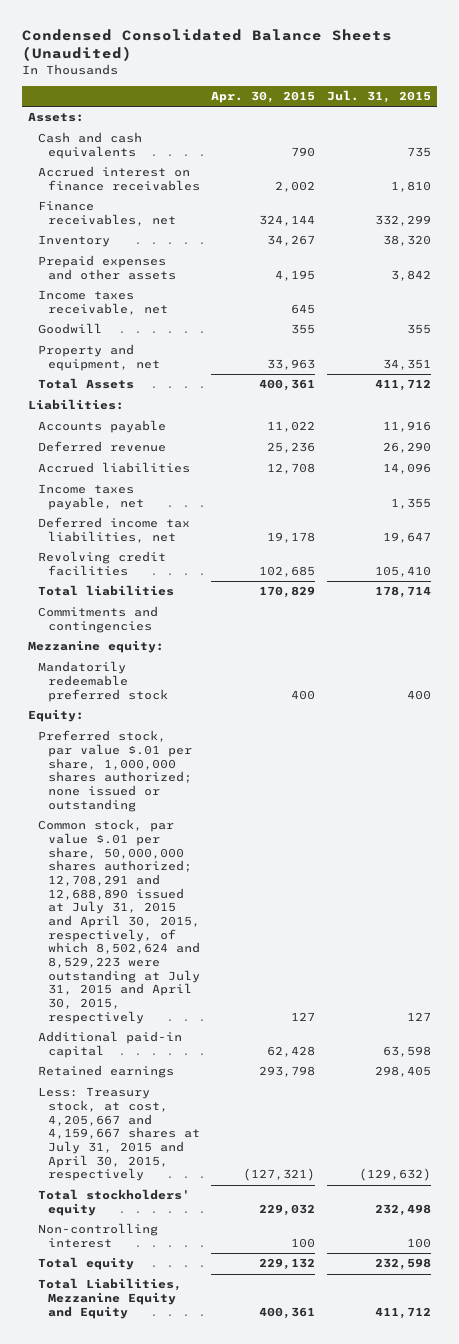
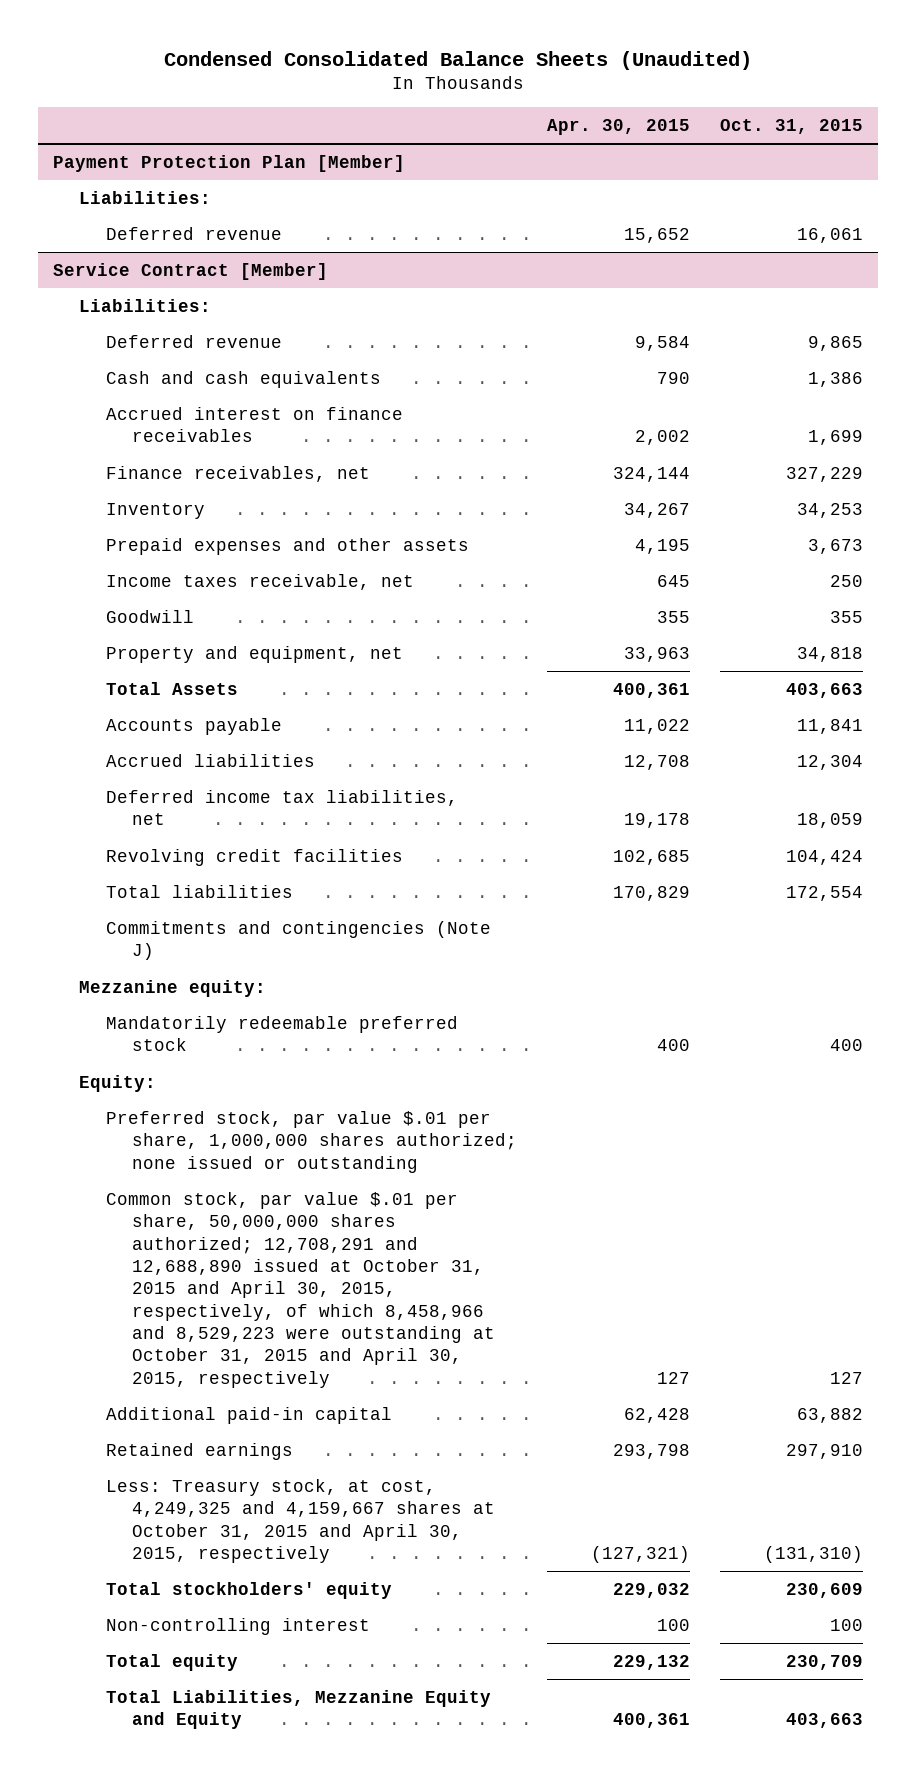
- | Apr. 30, 2015 | Jul. 31, 2015
+ | Apr. 30, 2015 | Oct. 31, 2015
- Assets:
+ Payment Protection Plan [Member]
+ Liabilities:
+ Deferred revenue | 15,652 | 16,061
+ Service Contract [Member]
+ Liabilities:
+ Deferred revenue | 9,584 | 9,865
- Liabilities:
- Deferred revenue | 25,236 | 26,290
- Income taxes payable, net | | 1,355
- Commitments and contingencies
+ Commitments and contingencies (Note J)
- Common stock, par value $.01 per share, 50,000,000 shares authorized; 12,708,291 and 12,688,890 issued at July 31, 2015 and April 30, 2015, respectively, of which 8,502,624 and 8,529,223 were outstanding at July 31, 2015 and April 30, 2015, respectively | 127 | 127
+ Common stock, par value $.01 per share, 50,000,000 shares authorized; 12,708,291 and 12,688,890 issued at October 31, 2015 and April 30, 2015, respectively, of which 8,458,966 and 8,529,223 were outstanding at October 31, 2015 and April 30, 2015, respectively | 127 | 127
- Less: Treasury stock, at cost, 4,205,667 and 4,159,667 shares at July 31, 2015 and April 30, 2015, respectively | (127,321) | (129,632)
+ Less: Treasury stock, at cost, 4,249,325 and 4,159,667 shares at October 31, 2015 and April 30, 2015, respectively | (127,321) | (131,310)

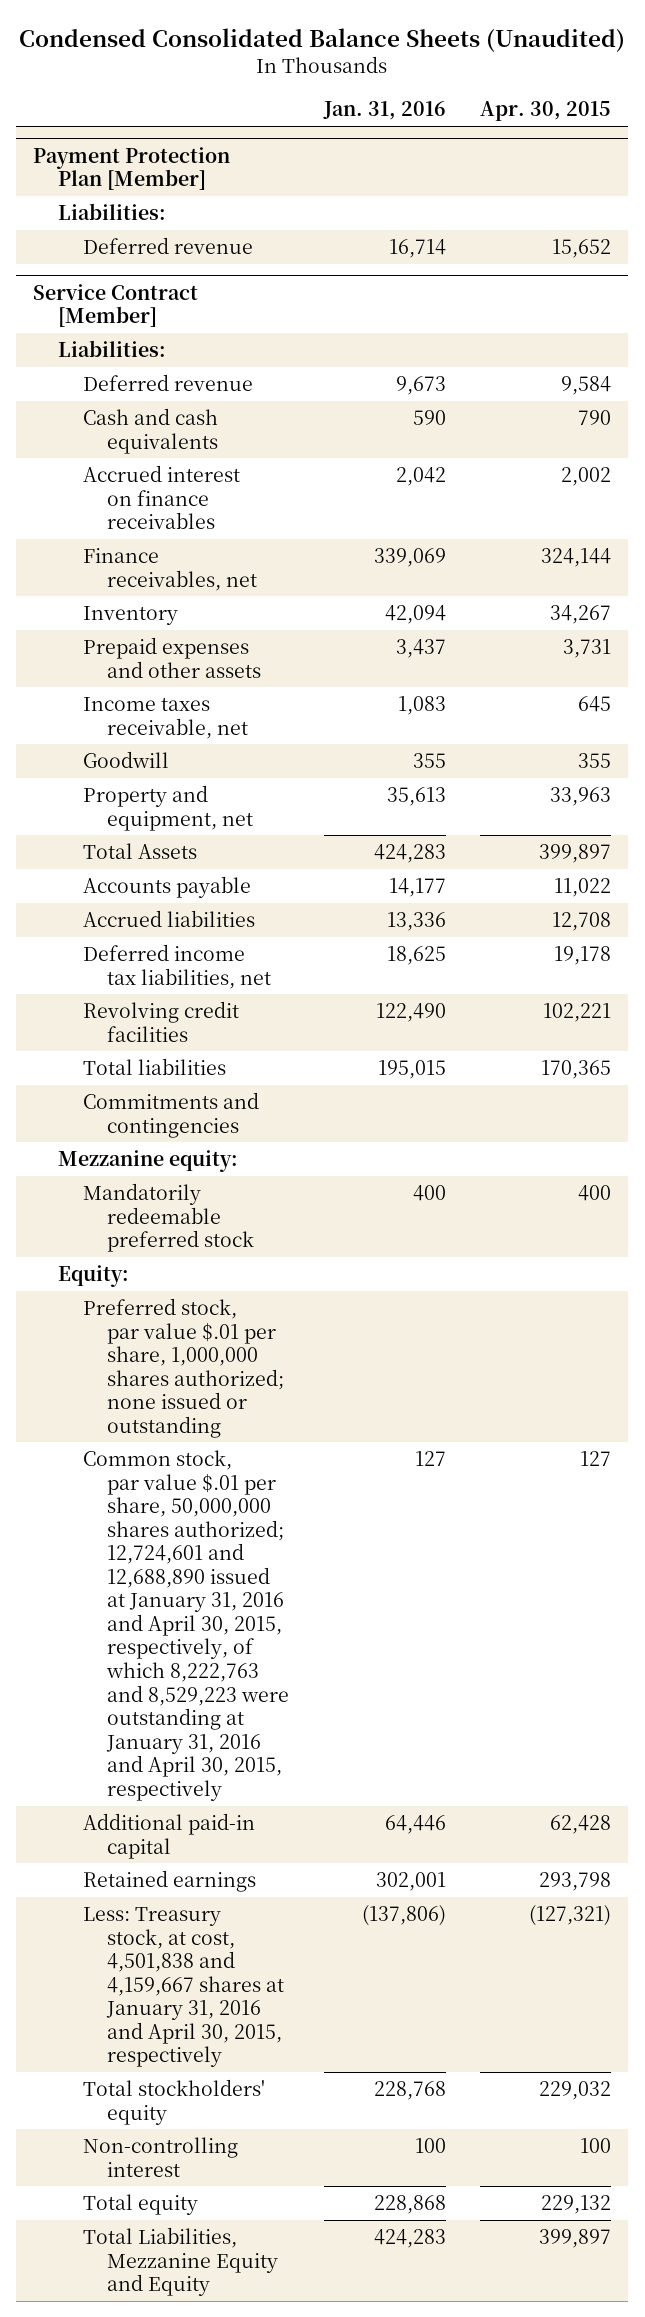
- | Apr. 30, 2015 | Oct. 31, 2015
+ | Jan. 31, 2016 | Apr. 30, 2015
@ Service Contract [Member]
- Prepaid expenses and other assets | 4,195 | 3,673
+ Prepaid expenses and other assets | 3,437 | 3,731
- Total Assets | 400,361 | 403,663
+ Total Assets | 424,283 | 399,897
- Revolving credit facilities | 102,685 | 104,424
- Total liabilities | 170,829 | 172,554
- Commitments and contingencies (Note J)
+ Revolving credit facilities | 122,490 | 102,221
+ Total liabilities | 195,015 | 170,365
+ Commitments and contingencies
- Common stock, par value $.01 per share, 50,000,000 shares authorized; 12,708,291 and 12,688,890 issued at October 31, 2015 and April 30, 2015, respectively, of which 8,458,966 and 8,529,223 were outstanding at October 31, 2015 and April 30, 2015, respectively | 127 | 127
+ Common stock, par value $.01 per share, 50,000,000 shares authorized; 12,724,601 and 12,688,890 issued at January 31, 2016 and April 30, 2015, respectively, of which 8,222,763 and 8,529,223 were outstanding at January 31, 2016 and April 30, 2015, respectively | 127 | 127
- Less: Treasury stock, at cost, 4,249,325 and 4,159,667 shares at October 31, 2015 and April 30, 2015, respectively | (127,321) | (131,310)
+ Less: Treasury stock, at cost, 4,501,838 and 4,159,667 shares at January 31, 2016 and April 30, 2015, respectively | (137,806) | (127,321)
- Total Liabilities, Mezzanine Equity and Equity | 400,361 | 403,663
+ Total Liabilities, Mezzanine Equity and Equity | 424,283 | 399,897

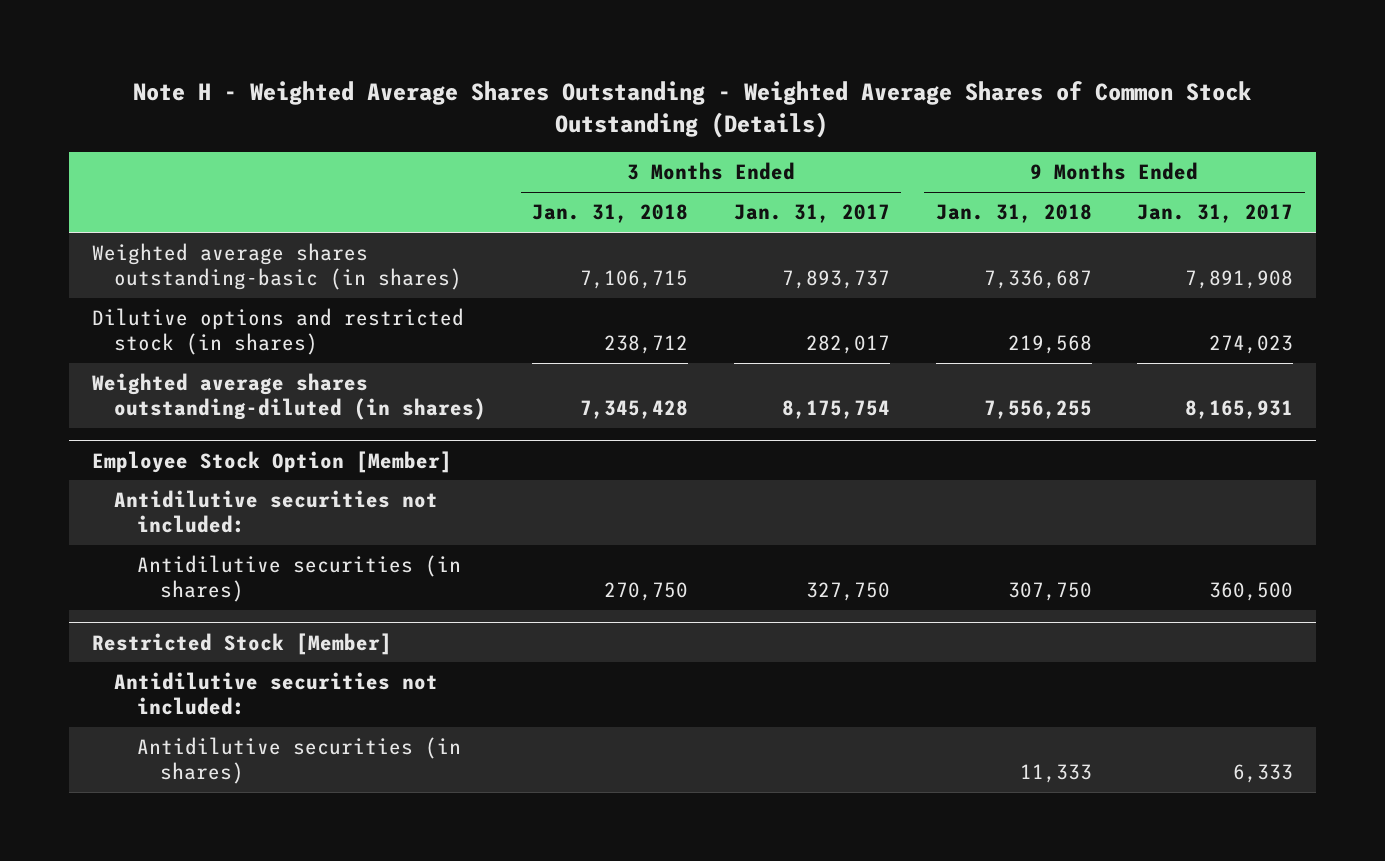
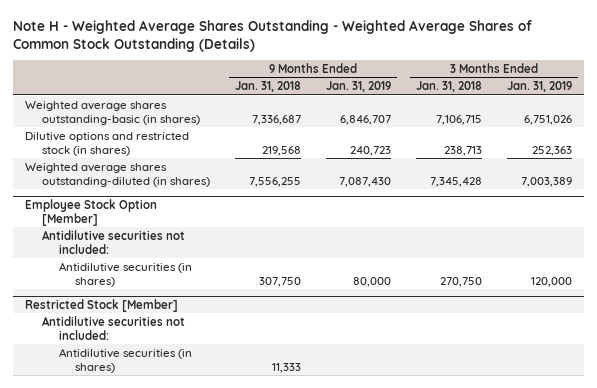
- | 3 Months Ended Jan. 31, 2018 | 3 Months Ended Jan. 31, 2017 | 9 Months Ended Jan. 31, 2018 | 9 Months Ended Jan. 31, 2017
+ | 9 Months Ended Jan. 31, 2018 | 9 Months Ended Jan. 31, 2019 | 3 Months Ended Jan. 31, 2018 | 3 Months Ended Jan. 31, 2019
- Dilutive options and restricted stock (in shares) | 238,712 | 282,017 | 219,568 | 274,023
+ Dilutive options and restricted stock (in shares) | 219,568 | 240,723 | 238,713 | 252,363

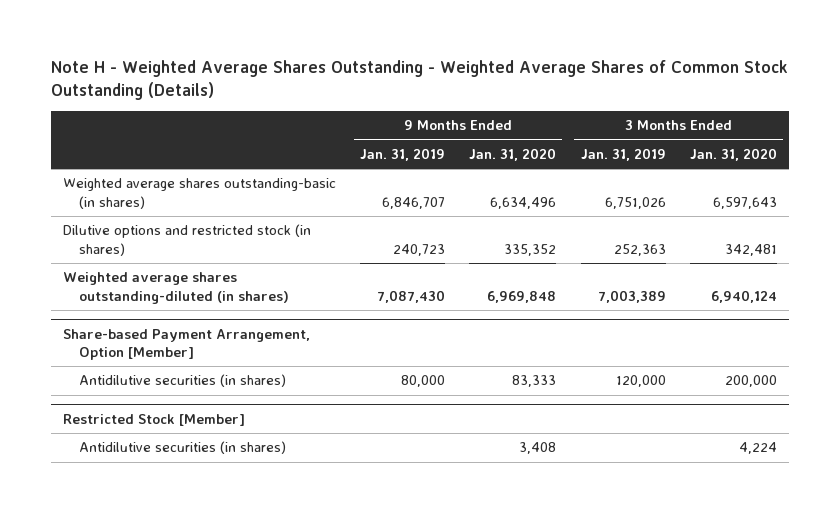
- | 9 Months Ended Jan. 31, 2018 | 9 Months Ended Jan. 31, 2019 | 3 Months Ended Jan. 31, 2018 | 3 Months Ended Jan. 31, 2019
+ | 9 Months Ended Jan. 31, 2019 | 9 Months Ended Jan. 31, 2020 | 3 Months Ended Jan. 31, 2019 | 3 Months Ended Jan. 31, 2020
- Employee Stock Option [Member]
- Antidilutive securities not included:
+ Share-based Payment Arrangement, Option [Member]
@ Restricted Stock [Member]
- Antidilutive securities not included:

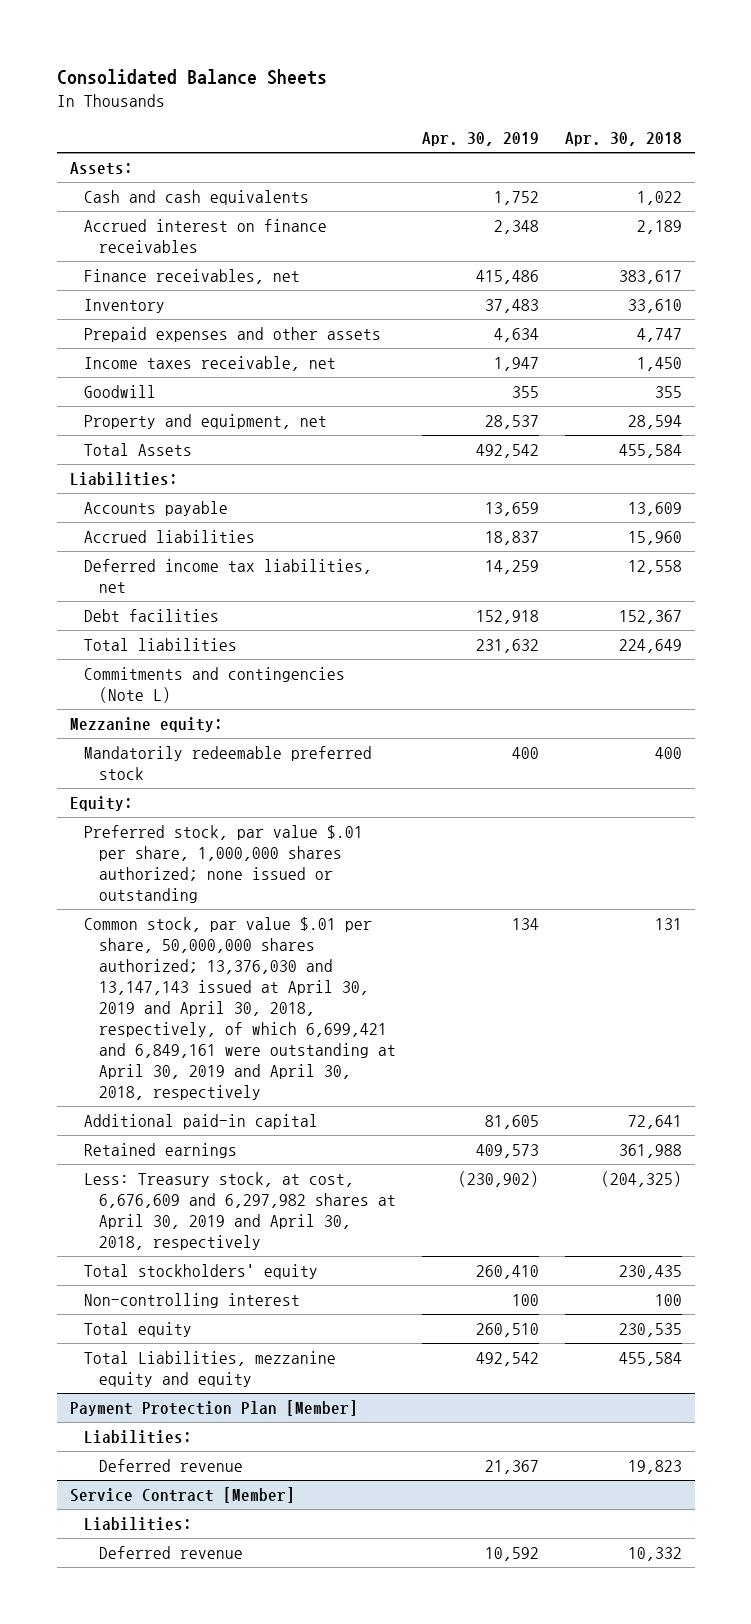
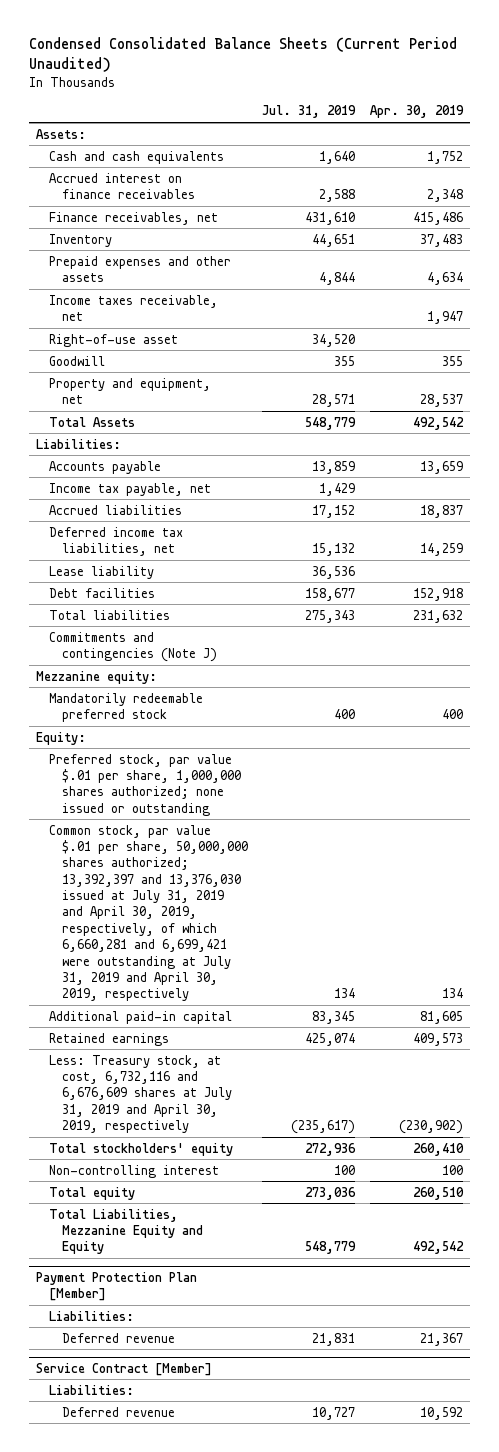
- Consolidated Balance Sheets
+ Condensed Consolidated Balance Sheets (Current Period Unaudited)
- | Apr. 30, 2019 | Apr. 30, 2018
+ | Jul. 31, 2019 | Apr. 30, 2019
+ Right-of-use asset | 34,520 |
+ Income tax payable, net | 1,429 |
+ Lease liability | 36,536 |
- Commitments and contingencies (Note L)
+ Commitments and contingencies (Note J)
- Common stock, par value $.01 per share, 50,000,000 shares authorized; 13,376,030 and 13,147,143 issued at April 30, 2019 and April 30, 2018, respectively, of which 6,699,421 and 6,849,161 were outstanding at April 30, 2019 and April 30, 2018, respectively | 134 | 131
+ Common stock, par value $.01 per share, 50,000,000 shares authorized; 13,392,397 and 13,376,030 issued at July 31, 2019 and April 30, 2019, respectively, of which 6,660,281 and 6,699,421 were outstanding at July 31, 2019 and April 30, 2019, respectively | 134 | 134
- Less: Treasury stock, at cost, 6,676,609 and 6,297,982 shares at April 30, 2019 and April 30, 2018, respectively | (230,902) | (204,325)
+ Less: Treasury stock, at cost, 6,732,116 and 6,676,609 shares at July 31, 2019 and April 30, 2019, respectively | (235,617) | (230,902)
- Total Liabilities, mezzanine equity and equity | 492,542 | 455,584
+ Total Liabilities, Mezzanine Equity and Equity | 548,779 | 492,542

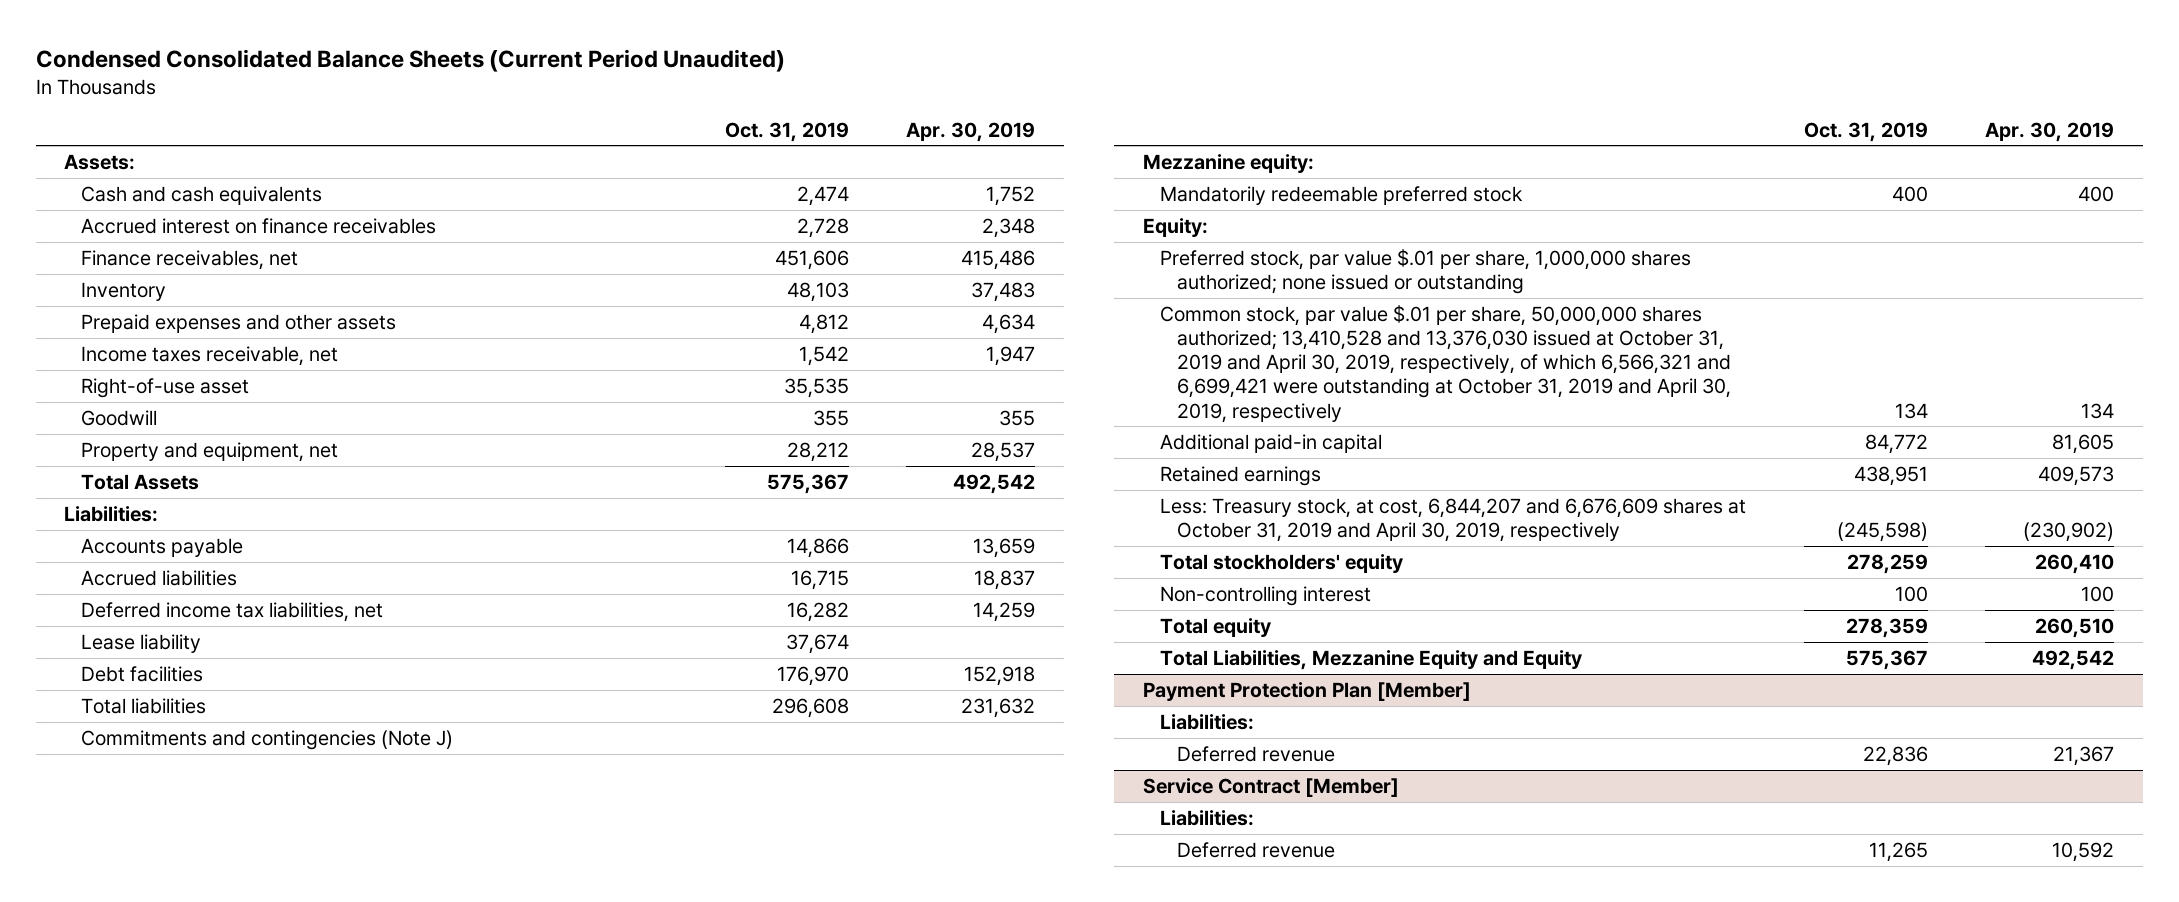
- | Jul. 31, 2019 | Apr. 30, 2019
+ | Oct. 31, 2019 | Apr. 30, 2019
- Income tax payable, net | 1,429 |
- Common stock, par value $.01 per share, 50,000,000 shares authorized; 13,392,397 and 13,376,030 issued at July 31, 2019 and April 30, 2019, respectively, of which 6,660,281 and 6,699,421 were outstanding at July 31, 2019 and April 30, 2019, respectively | 134 | 134
+ Common stock, par value $.01 per share, 50,000,000 shares authorized; 13,410,528 and 13,376,030 issued at October 31, 2019 and April 30, 2019, respectively, of which 6,566,321 and 6,699,421 were outstanding at October 31, 2019 and April 30, 2019, respectively | 134 | 134
- Less: Treasury stock, at cost, 6,732,116 and 6,676,609 shares at July 31, 2019 and April 30, 2019, respectively | (235,617) | (230,902)
+ Less: Treasury stock, at cost, 6,844,207 and 6,676,609 shares at October 31, 2019 and April 30, 2019, respectively | (245,598) | (230,902)

